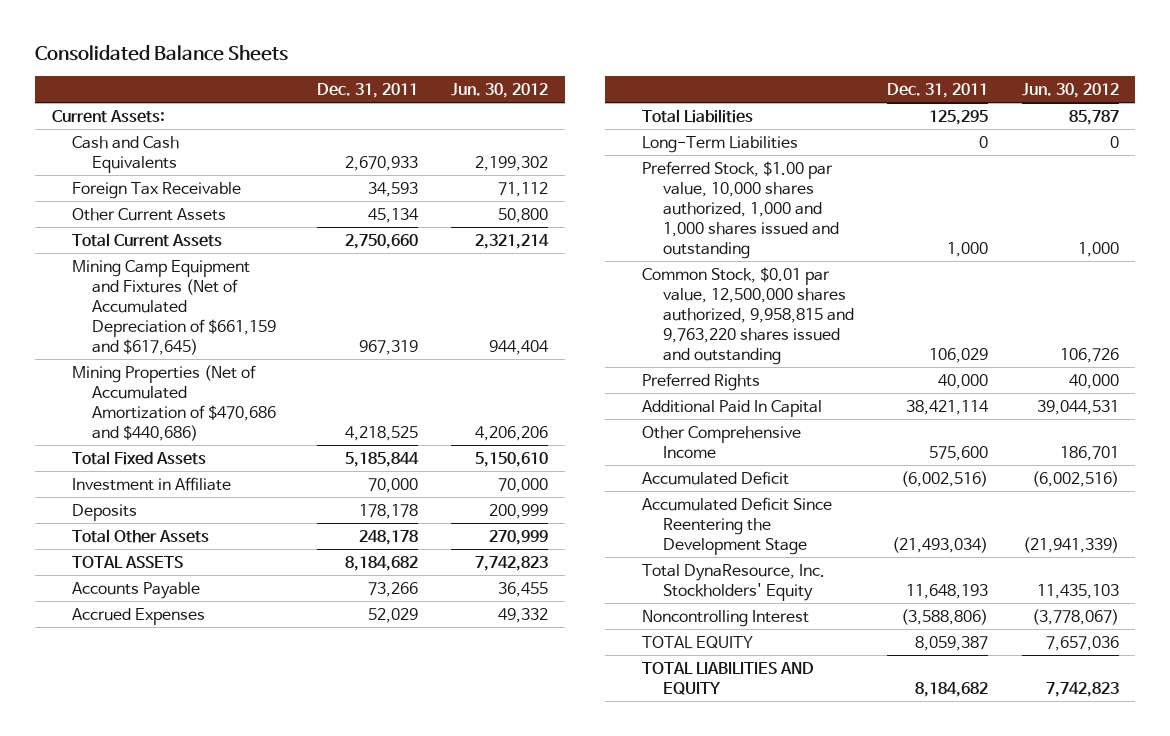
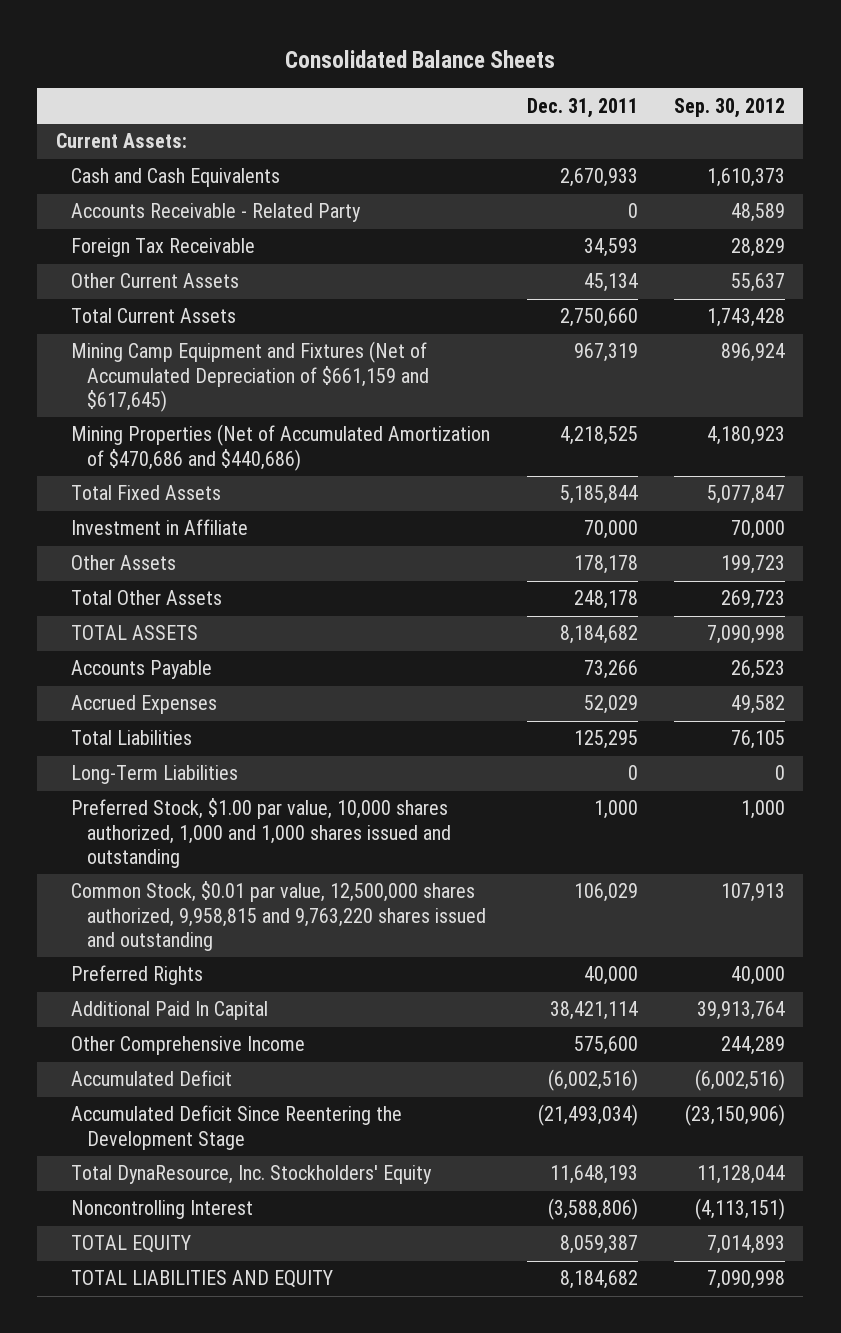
- | Dec. 31, 2011 | Jun. 30, 2012
+ | Dec. 31, 2011 | Sep. 30, 2012
+ Accounts Receivable - Related Party | 0 | 48,589
- Deposits | 178,178 | 200,999
+ Other Assets | 178,178 | 199,723

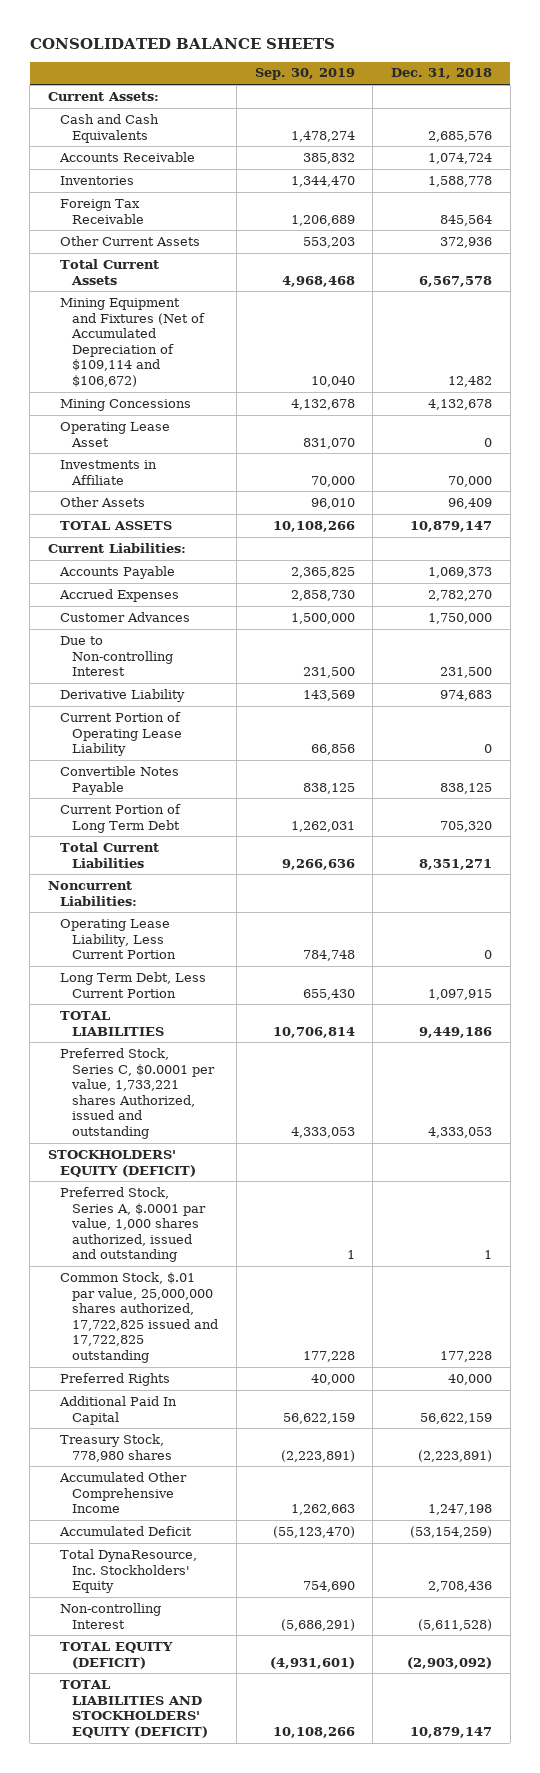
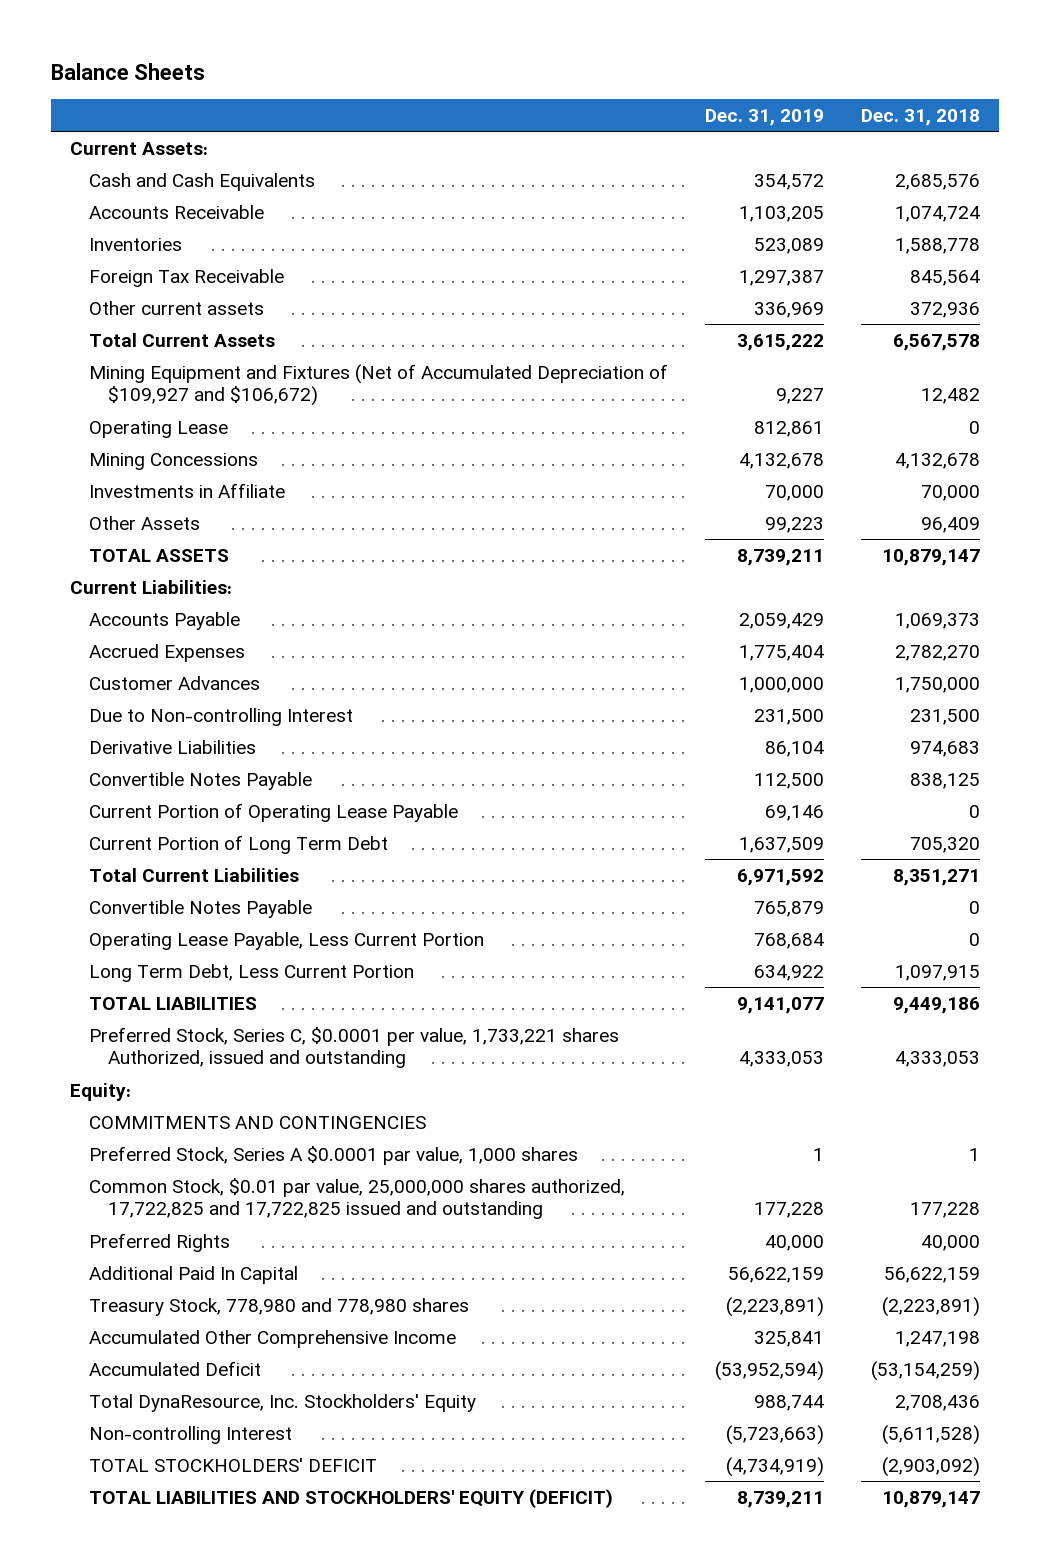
- CONSOLIDATED BALANCE SHEETS
+ Balance Sheets
- | Sep. 30, 2019 | Dec. 31, 2018
+ | Dec. 31, 2019 | Dec. 31, 2018
- Other Current Assets | 553,203 | 372,936
+ Other current assets | 336,969 | 372,936
- Mining Equipment and Fixtures (Net of Accumulated Depreciation of $109,114 and $106,672) | 10,040 | 12,482
+ Mining Equipment and Fixtures (Net of Accumulated Depreciation of $109,927 and $106,672) | 9,227 | 12,482
+ Operating Lease | 812,861 | 0
- Operating Lease Asset | 831,070 | 0
- Derivative Liability | 143,569 | 974,683
- Current Portion of Operating Lease Liability | 66,856 | 0
+ Derivative Liabilities | 86,104 | 974,683
+ Current Portion of Operating Lease Payable | 69,146 | 0
- Noncurrent Liabilities:
- Operating Lease Liability, Less Current Portion | 784,748 | 0
+ Convertible Notes Payable | 765,879 | 0
+ Operating Lease Payable, Less Current Portion | 768,684 | 0
- STOCKHOLDERS' EQUITY (DEFICIT)
- Preferred Stock, Series A, $.0001 par value, 1,000 shares authorized, issued and outstanding | 1 | 1
- Common Stock, $.01 par value, 25,000,000 shares authorized, 17,722,825 issued and 17,722,825 outstanding | 177,228 | 177,228
+ Equity:
+ COMMITMENTS AND CONTINGENCIES
+ Preferred Stock, Series A $0.0001 par value, 1,000 shares | 1 | 1
+ Common Stock, $0.01 par value, 25,000,000 shares authorized, 17,722,825 and 17,722,825 issued and outstanding | 177,228 | 177,228
- Treasury Stock, 778,980 shares | (2,223,891) | (2,223,891)
+ Treasury Stock, 778,980 and 778,980 shares | (2,223,891) | (2,223,891)
- TOTAL EQUITY (DEFICIT) | (4,931,601) | (2,903,092)
+ TOTAL STOCKHOLDERS' DEFICIT | (4,734,919) | (2,903,092)

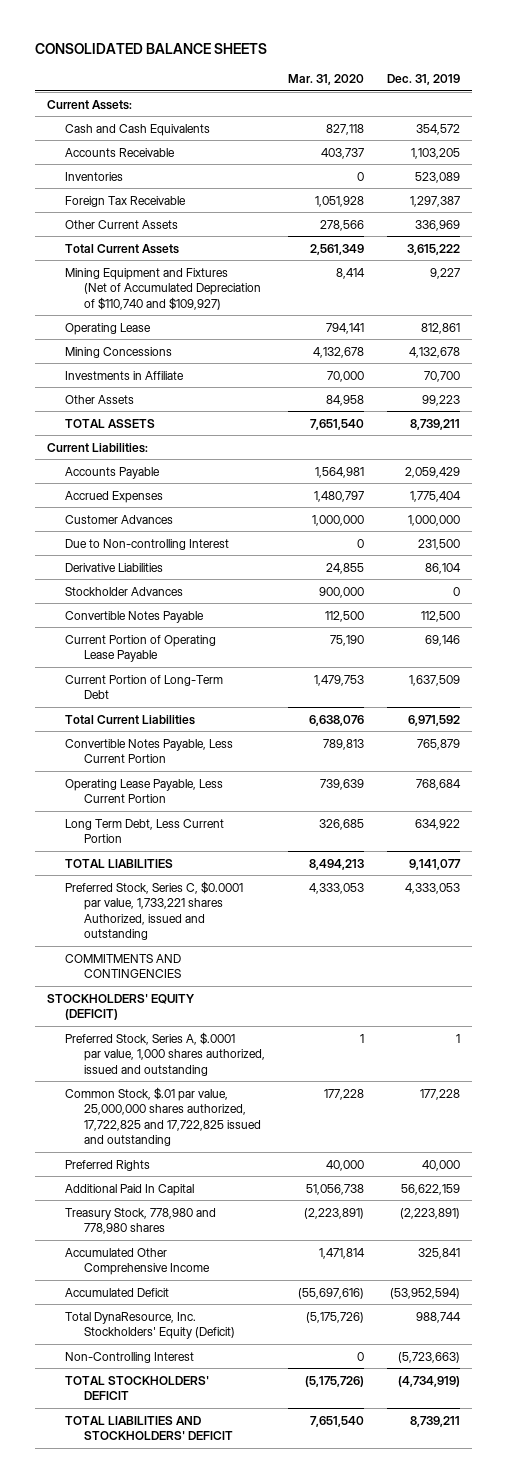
- Balance Sheets
+ CONSOLIDATED BALANCE SHEETS
- | Dec. 31, 2019 | Dec. 31, 2018
+ | Mar. 31, 2020 | Dec. 31, 2019
- Other current assets | 336,969 | 372,936
+ Other Current Assets | 278,566 | 336,969
- Mining Equipment and Fixtures (Net of Accumulated Depreciation of $109,927 and $106,672) | 9,227 | 12,482
+ Mining Equipment and Fixtures (Net of Accumulated Depreciation of $110,740 and $109,927) | 8,414 | 9,227
- Investments in Affiliate | 70,000 | 70,000
+ Investments in Affiliate | 70,000 | 70,700
+ Stockholder Advances | 900,000 | 0
- Current Portion of Long Term Debt | 1,637,509 | 705,320
+ Current Portion of Long-Term Debt | 1,479,753 | 1,637,509
- Convertible Notes Payable | 765,879 | 0
+ Convertible Notes Payable, Less Current Portion | 789,813 | 765,879
- Preferred Stock, Series C, $0.0001 per value, 1,733,221 shares Authorized, issued and outstanding | 4,333,053 | 4,333,053
- Equity:
+ Preferred Stock, Series C, $0.0001 par value, 1,733,221 shares Authorized, issued and outstanding | 4,333,053 | 4,333,053
- Preferred Stock, Series A $0.0001 par value, 1,000 shares | 1 | 1
- Common Stock, $0.01 par value, 25,000,000 shares authorized, 17,722,825 and 17,722,825 issued and outstanding | 177,228 | 177,228
+ STOCKHOLDERS' EQUITY (DEFICIT)
+ Preferred Stock, Series A, $.0001 par value, 1,000 shares authorized, issued and outstanding | 1 | 1
+ Common Stock, $.01 par value, 25,000,000 shares authorized, 17,722,825 and 17,722,825 issued and outstanding | 177,228 | 177,228
- Total DynaResource, Inc. Stockholders' Equity | 988,744 | 2,708,436
- Non-controlling Interest | (5,723,663) | (5,611,528)
+ Total DynaResource, Inc. Stockholders' Equity (Deficit) | (5,175,726) | 988,744
+ Non-Controlling Interest | 0 | (5,723,663)
- TOTAL LIABILITIES AND STOCKHOLDERS' EQUITY (DEFICIT) | 8,739,211 | 10,879,147
+ TOTAL LIABILITIES AND STOCKHOLDERS' DEFICIT | 7,651,540 | 8,739,211

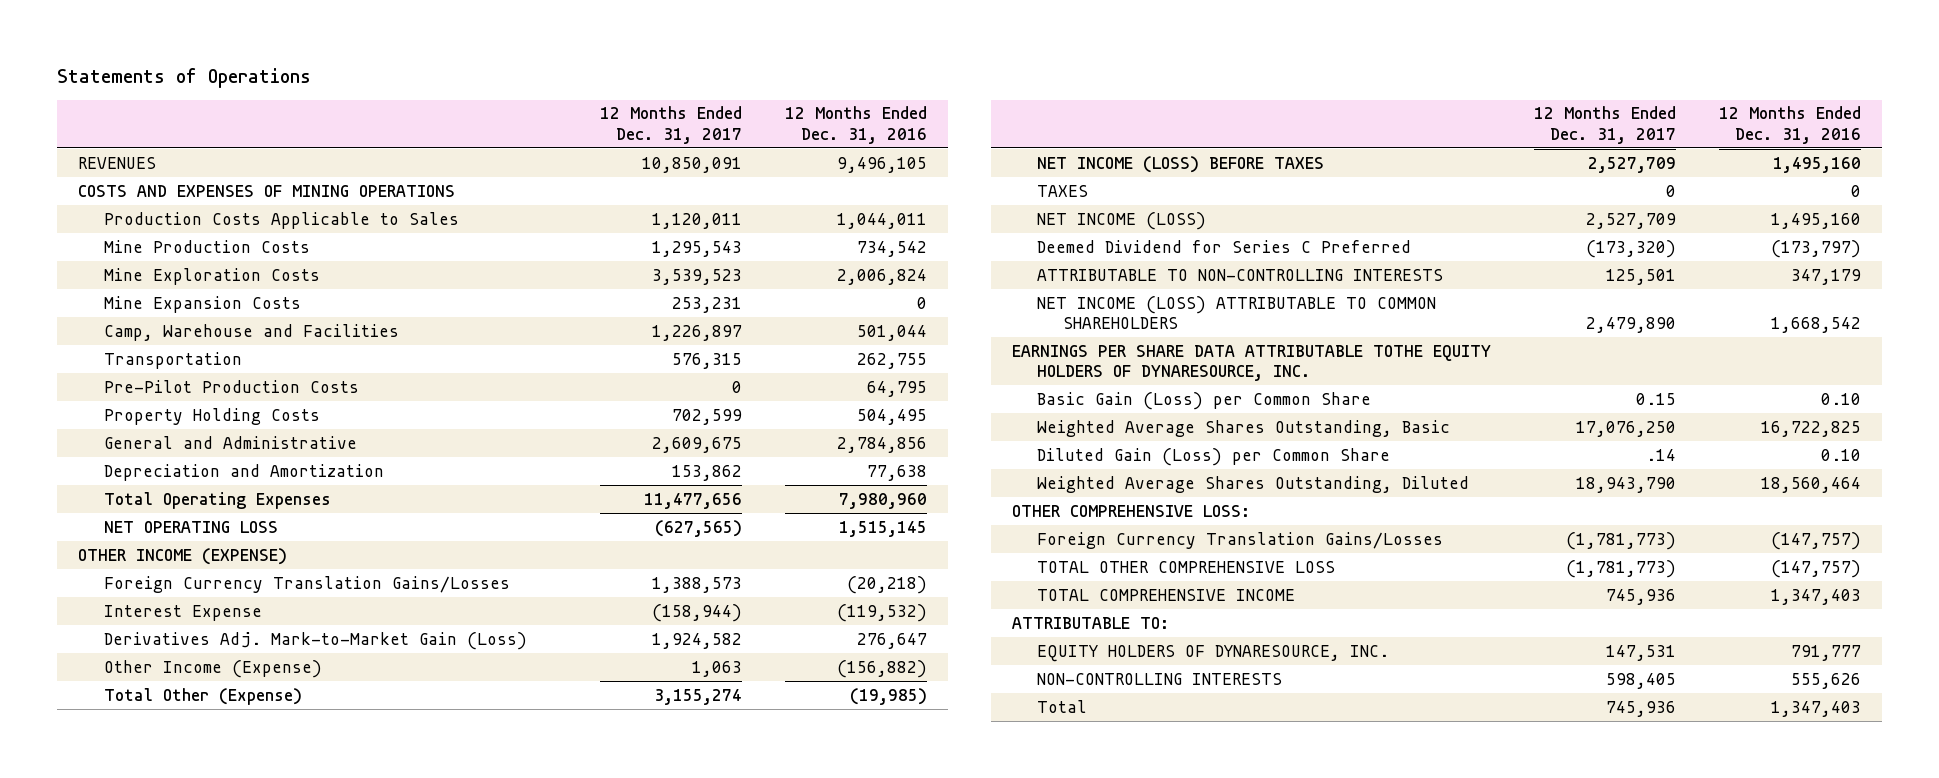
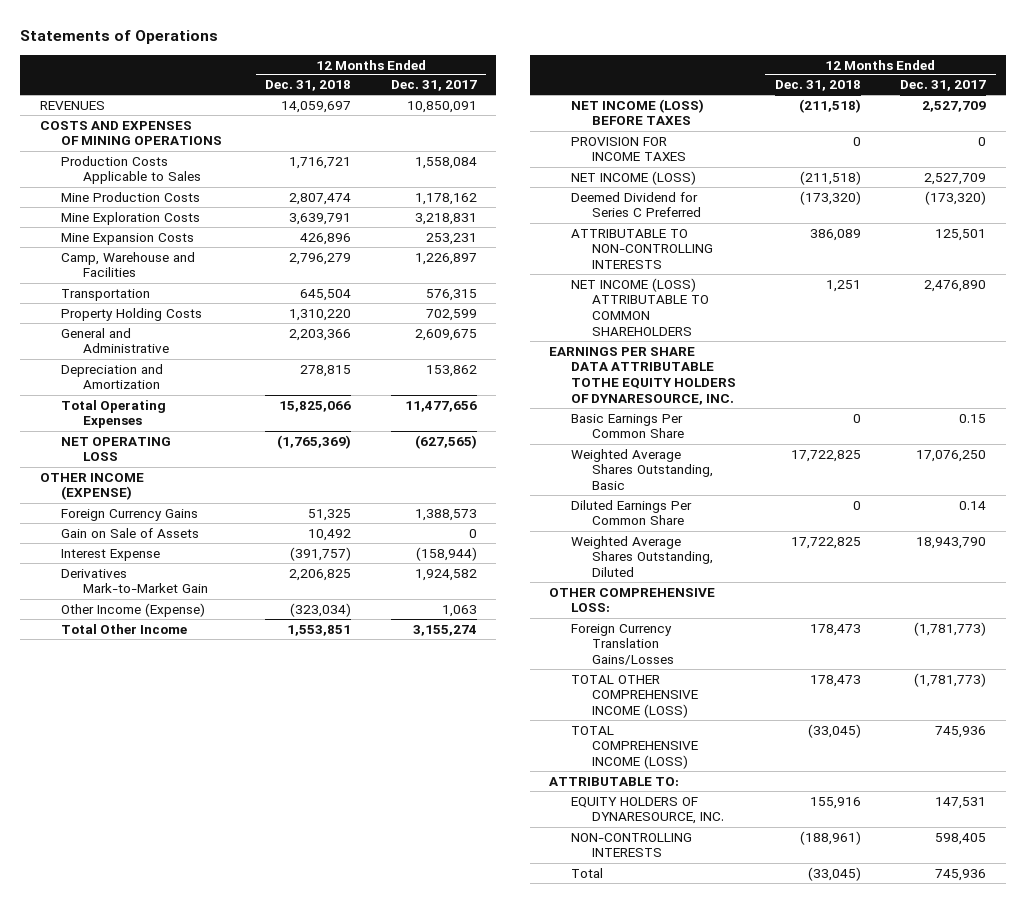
- | 12 Months Ended Dec. 31, 2017 | 12 Months Ended Dec. 31, 2016
+ | 12 Months Ended Dec. 31, 2018 | 12 Months Ended Dec. 31, 2017
- Production Costs Applicable to Sales | 1,120,011 | 1,044,011
- Mine Production Costs | 1,295,543 | 734,542
- Mine Exploration Costs | 3,539,523 | 2,006,824
+ Production Costs Applicable to Sales | 1,716,721 | 1,558,084
+ Mine Production Costs | 2,807,474 | 1,178,162
+ Mine Exploration Costs | 3,639,791 | 3,218,831
- Pre-Pilot Production Costs | 0 | 64,795
- Foreign Currency Translation Gains/Losses | 1,388,573 | (20,218)
+ Foreign Currency Gains | 51,325 | 1,388,573
+ Gain on Sale of Assets | 10,492 | 0
- Derivatives Adj. Mark-to-Market Gain (Loss) | 1,924,582 | 276,647
+ Derivatives Mark-to-Market Gain | 2,206,825 | 1,924,582
- Total Other (Expense) | 3,155,274 | (19,985)
+ Total Other Income | 1,553,851 | 3,155,274
- TAXES | 0 | 0
+ PROVISION FOR INCOME TAXES | 0 | 0
- NET INCOME (LOSS) ATTRIBUTABLE TO COMMON SHAREHOLDERS | 2,479,890 | 1,668,542
+ NET INCOME (LOSS) ATTRIBUTABLE TO COMMON SHAREHOLDERS | 1,251 | 2,476,890
- Basic Gain (Loss) per Common Share | 0.15 | 0.10
+ Basic Earnings Per Common Share | 0 | 0.15
- Diluted Gain (Loss) per Common Share | .14 | 0.10
+ Diluted Earnings Per Common Share | 0 | 0.14
- TOTAL OTHER COMPREHENSIVE LOSS | (1,781,773) | (147,757)
- TOTAL COMPREHENSIVE INCOME | 745,936 | 1,347,403
+ TOTAL OTHER COMPREHENSIVE INCOME (LOSS) | 178,473 | (1,781,773)
+ TOTAL COMPREHENSIVE INCOME (LOSS) | (33,045) | 745,936

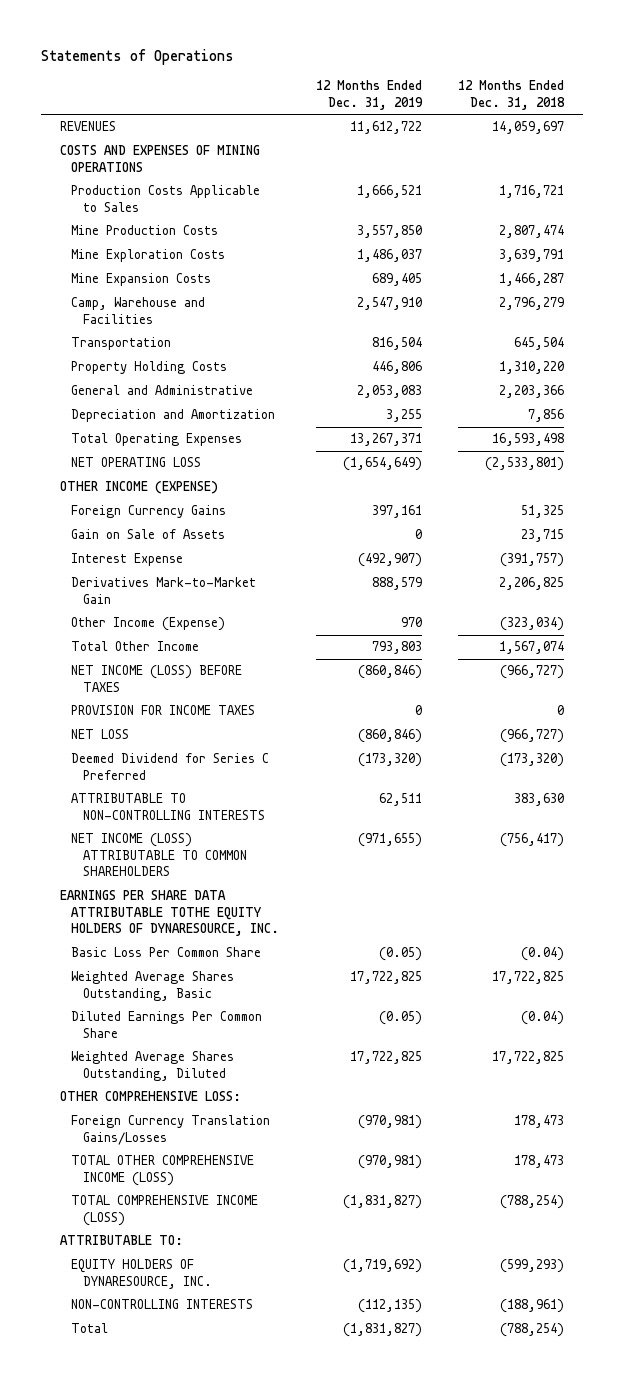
- | 12 Months Ended Dec. 31, 2018 | 12 Months Ended Dec. 31, 2017
+ | 12 Months Ended Dec. 31, 2019 | 12 Months Ended Dec. 31, 2018
- Mine Expansion Costs | 426,896 | 253,231
+ Mine Expansion Costs | 689,405 | 1,466,287
- Depreciation and Amortization | 278,815 | 153,862
- Total Operating Expenses | 15,825,066 | 11,477,656
- NET OPERATING LOSS | (1,765,369) | (627,565)
+ Depreciation and Amortization | 3,255 | 7,856
+ Total Operating Expenses | 13,267,371 | 16,593,498
+ NET OPERATING LOSS | (1,654,649) | (2,533,801)
- Gain on Sale of Assets | 10,492 | 0
+ Gain on Sale of Assets | 0 | 23,715
- Total Other Income | 1,553,851 | 3,155,274
- NET INCOME (LOSS) BEFORE TAXES | (211,518) | 2,527,709
+ Total Other Income | 793,803 | 1,567,074
+ NET INCOME (LOSS) BEFORE TAXES | (860,846) | (966,727)
- NET INCOME (LOSS) | (211,518) | 2,527,709
+ NET LOSS | (860,846) | (966,727)
- ATTRIBUTABLE TO NON-CONTROLLING INTERESTS | 386,089 | 125,501
- NET INCOME (LOSS) ATTRIBUTABLE TO COMMON SHAREHOLDERS | 1,251 | 2,476,890
+ ATTRIBUTABLE TO NON-CONTROLLING INTERESTS | 62,511 | 383,630
+ NET INCOME (LOSS) ATTRIBUTABLE TO COMMON SHAREHOLDERS | (971,655) | (756,417)
- Basic Earnings Per Common Share | 0 | 0.15
+ Basic Loss Per Common Share | (0.05) | (0.04)
- Diluted Earnings Per Common Share | 0 | 0.14
+ Diluted Earnings Per Common Share | (0.05) | (0.04)
- TOTAL COMPREHENSIVE INCOME (LOSS) | (33,045) | 745,936
+ TOTAL COMPREHENSIVE INCOME (LOSS) | (1,831,827) | (788,254)
- EQUITY HOLDERS OF DYNARESOURCE, INC. | 155,916 | 147,531
+ EQUITY HOLDERS OF DYNARESOURCE, INC. | (1,719,692) | (599,293)
- Total | (33,045) | 745,936
+ Total | (1,831,827) | (788,254)

